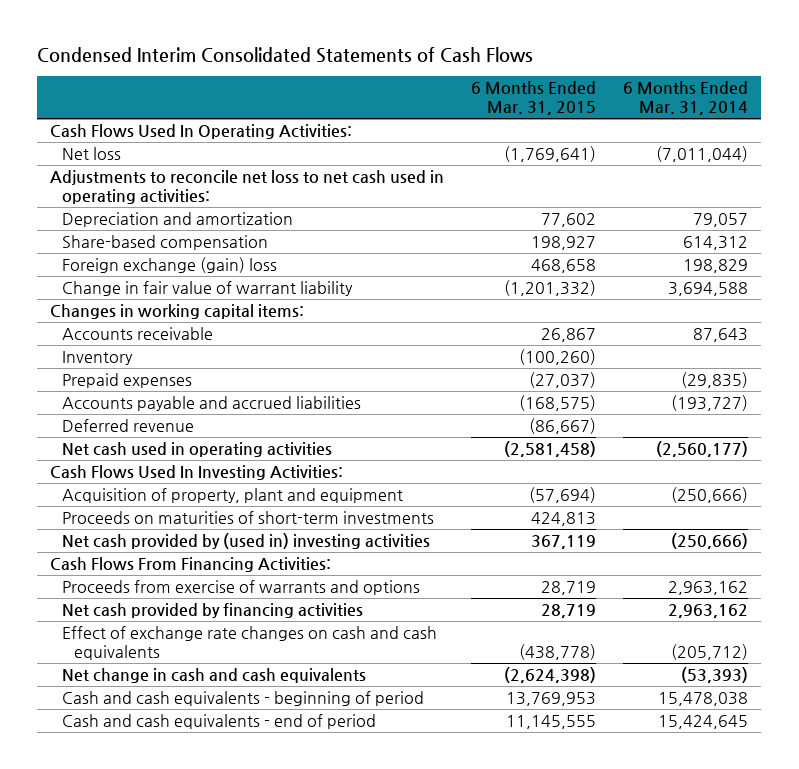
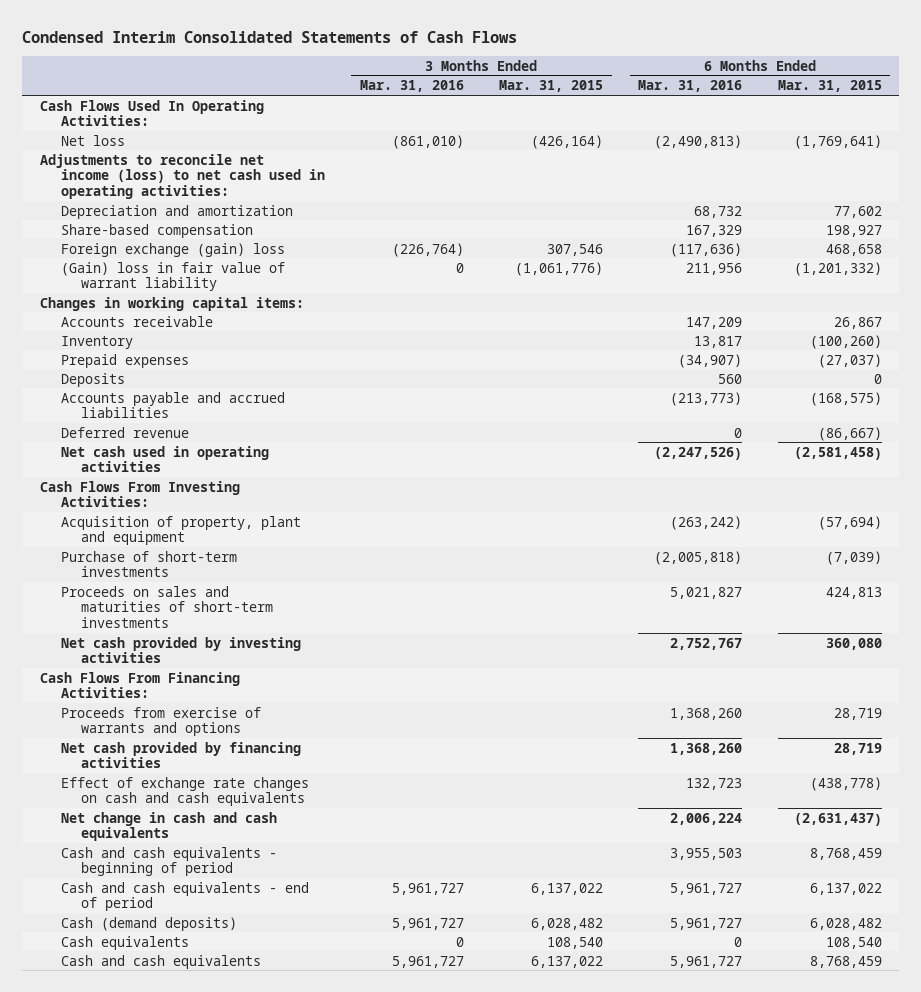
- | 6 Months Ended Mar. 31, 2015 | 6 Months Ended Mar. 31, 2014
+ | 3 Months Ended Mar. 31, 2016 | 3 Months Ended Mar. 31, 2015 | 6 Months Ended Mar. 31, 2016 | 6 Months Ended Mar. 31, 2015
- Adjustments to reconcile net loss to net cash used in operating activities:
+ Adjustments to reconcile net income (loss) to net cash used in operating activities:
- Change in fair value of warrant liability | (1,201,332) | 3,694,588
+ (Gain) loss in fair value of warrant liability | 0 | (1,061,776) | 211,956 | (1,201,332)
+ Deposits | | | 560 | 0
- Cash Flows Used In Investing Activities:
+ Cash Flows From Investing Activities:
- Proceeds on maturities of short-term investments | 424,813 |
- Net cash provided by (used in) investing activities | 367,119 | (250,666)
+ Purchase of short-term investments | | | (2,005,818) | (7,039)
+ Proceeds on sales and maturities of short-term investments | | | 5,021,827 | 424,813
+ Net cash provided by investing activities | | | 2,752,767 | 360,080
- Net change in cash and cash equivalents | (2,624,398) | (53,393)
- Cash and cash equivalents - beginning of period | 13,769,953 | 15,478,038
- Cash and cash equivalents - end of period | 11,145,555 | 15,424,645
+ Net change in cash and cash equivalents | | | 2,006,224 | (2,631,437)
+ Cash and cash equivalents - beginning of period | | | 3,955,503 | 8,768,459
+ Cash and cash equivalents - end of period | 5,961,727 | 6,137,022 | 5,961,727 | 6,137,022
+ Cash (demand deposits) | 5,961,727 | 6,028,482 | 5,961,727 | 6,028,482
+ Cash equivalents | 0 | 108,540 | 0 | 108,540
+ Cash and cash equivalents | 5,961,727 | 6,137,022 | 5,961,727 | 8,768,459

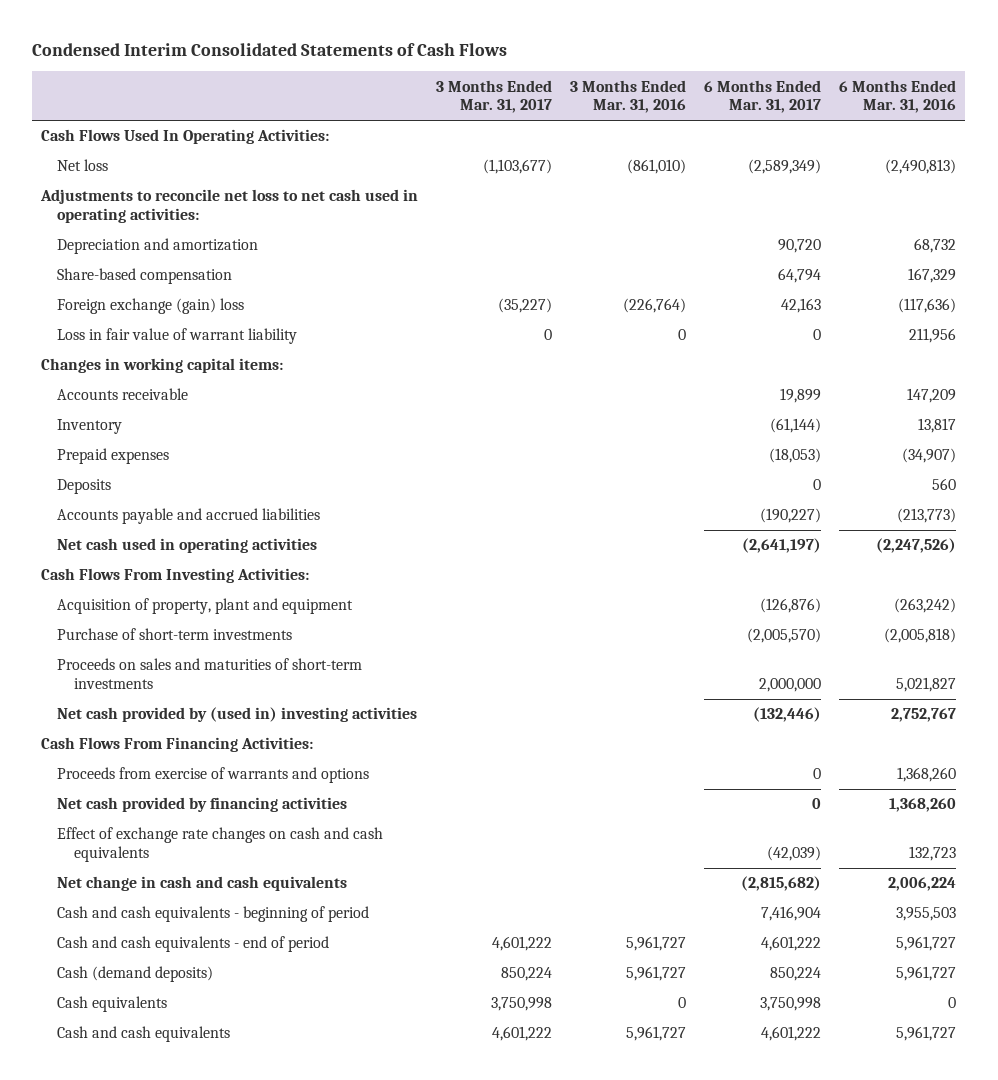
- | 3 Months Ended Mar. 31, 2016 | 3 Months Ended Mar. 31, 2015 | 6 Months Ended Mar. 31, 2016 | 6 Months Ended Mar. 31, 2015
+ | 3 Months Ended Mar. 31, 2017 | 3 Months Ended Mar. 31, 2016 | 6 Months Ended Mar. 31, 2017 | 6 Months Ended Mar. 31, 2016
- Adjustments to reconcile net income (loss) to net cash used in operating activities:
+ Adjustments to reconcile net loss to net cash used in operating activities:
- (Gain) loss in fair value of warrant liability | 0 | (1,061,776) | 211,956 | (1,201,332)
+ Loss in fair value of warrant liability | 0 | 0 | 0 | 211,956
- Deferred revenue | | | 0 | (86,667)
- Net cash provided by investing activities | | | 2,752,767 | 360,080
+ Net cash provided by (used in) investing activities | | | (132,446) | 2,752,767

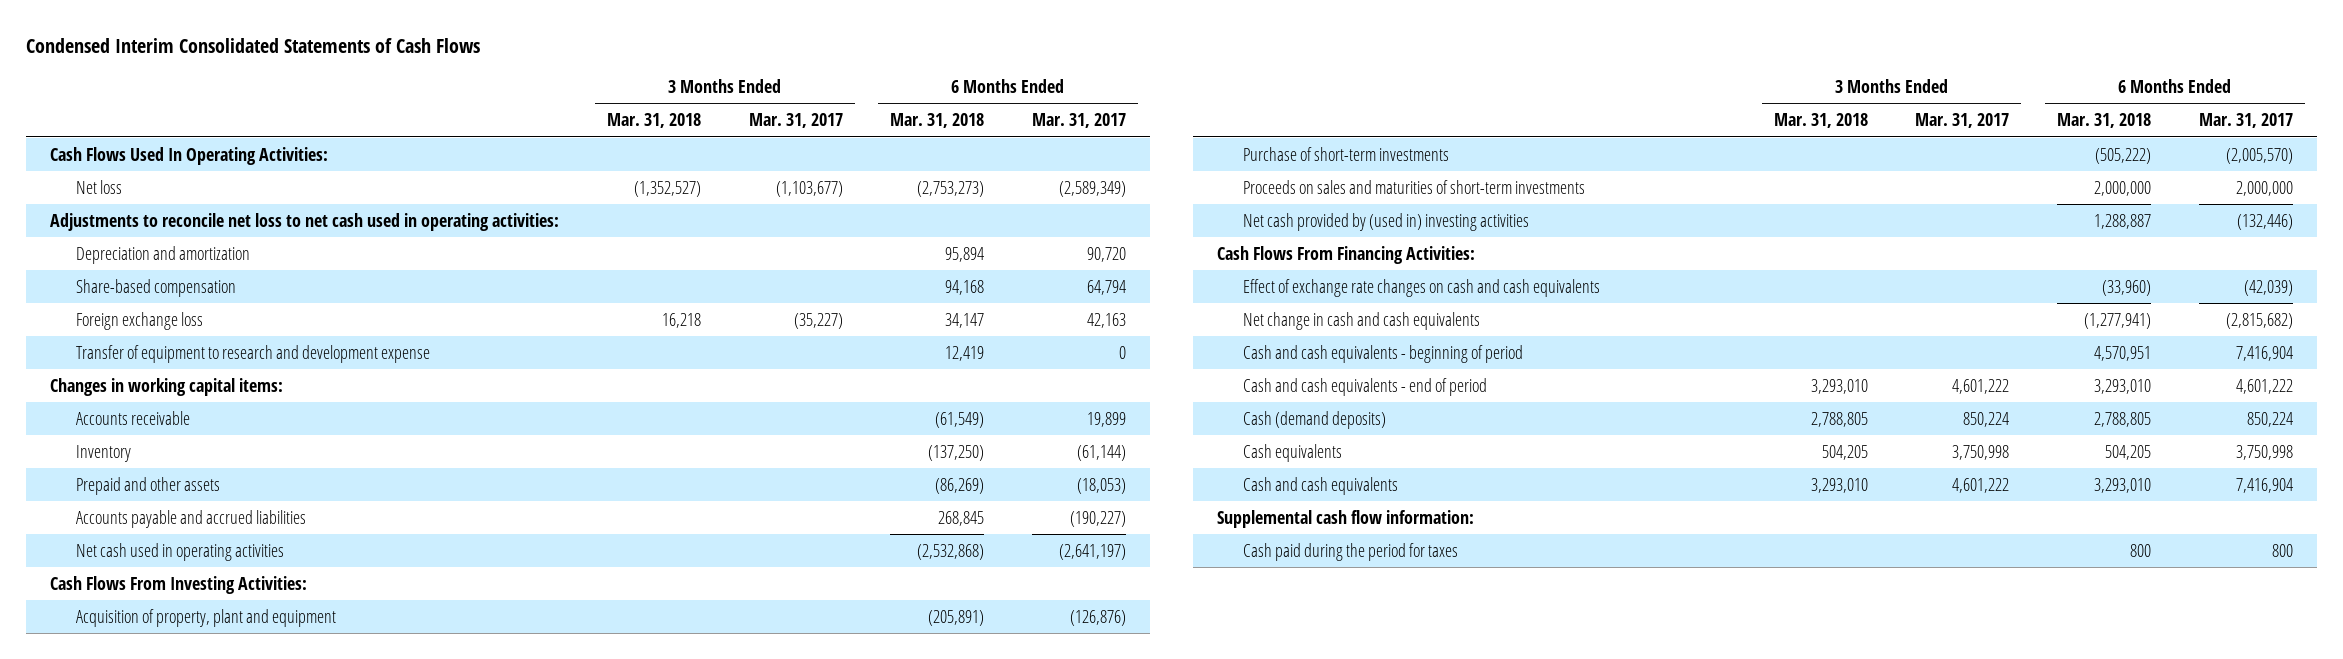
- | 3 Months Ended Mar. 31, 2017 | 3 Months Ended Mar. 31, 2016 | 6 Months Ended Mar. 31, 2017 | 6 Months Ended Mar. 31, 2016
+ | 3 Months Ended Mar. 31, 2018 | 3 Months Ended Mar. 31, 2017 | 6 Months Ended Mar. 31, 2018 | 6 Months Ended Mar. 31, 2017
- Foreign exchange (gain) loss | (35,227) | (226,764) | 42,163 | (117,636)
- Loss in fair value of warrant liability | 0 | 0 | 0 | 211,956
+ Foreign exchange loss | 16,218 | (35,227) | 34,147 | 42,163
+ Transfer of equipment to research and development expense | | | 12,419 | 0
- Prepaid expenses | | | (18,053) | (34,907)
- Deposits | | | 0 | 560
+ Prepaid and other assets | | | (86,269) | (18,053)
- Proceeds from exercise of warrants and options | | | 0 | 1,368,260
- Net cash provided by financing activities | | | 0 | 1,368,260
- Cash and cash equivalents | 4,601,222 | 5,961,727 | 4,601,222 | 5,961,727
+ Cash and cash equivalents | 3,293,010 | 4,601,222 | 3,293,010 | 7,416,904
+ Supplemental cash flow information:
+ Cash paid during the period for taxes | | | 800 | 800

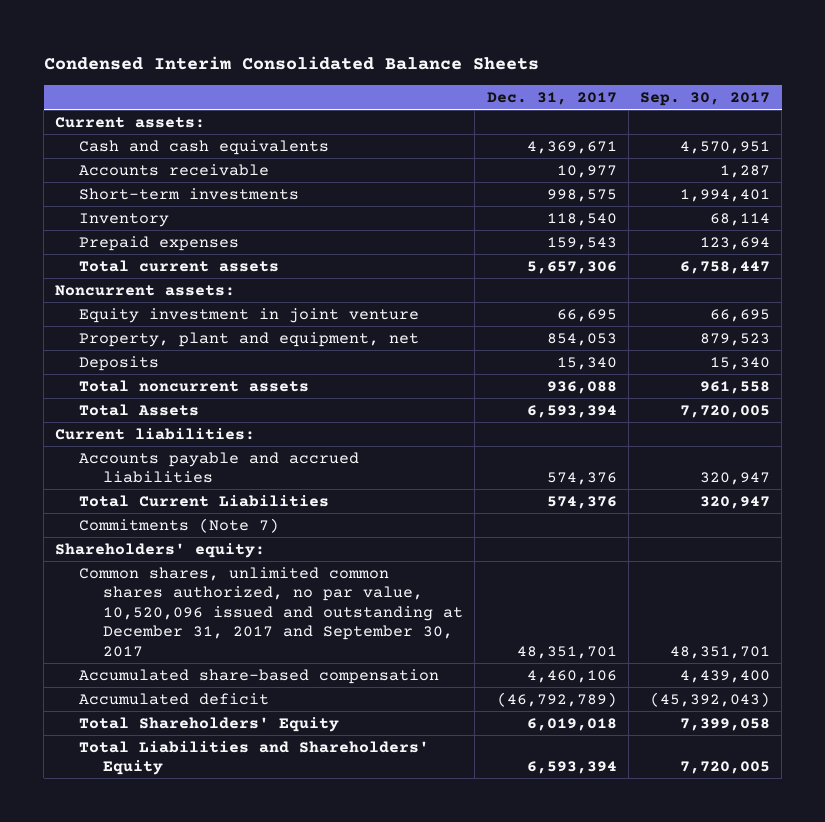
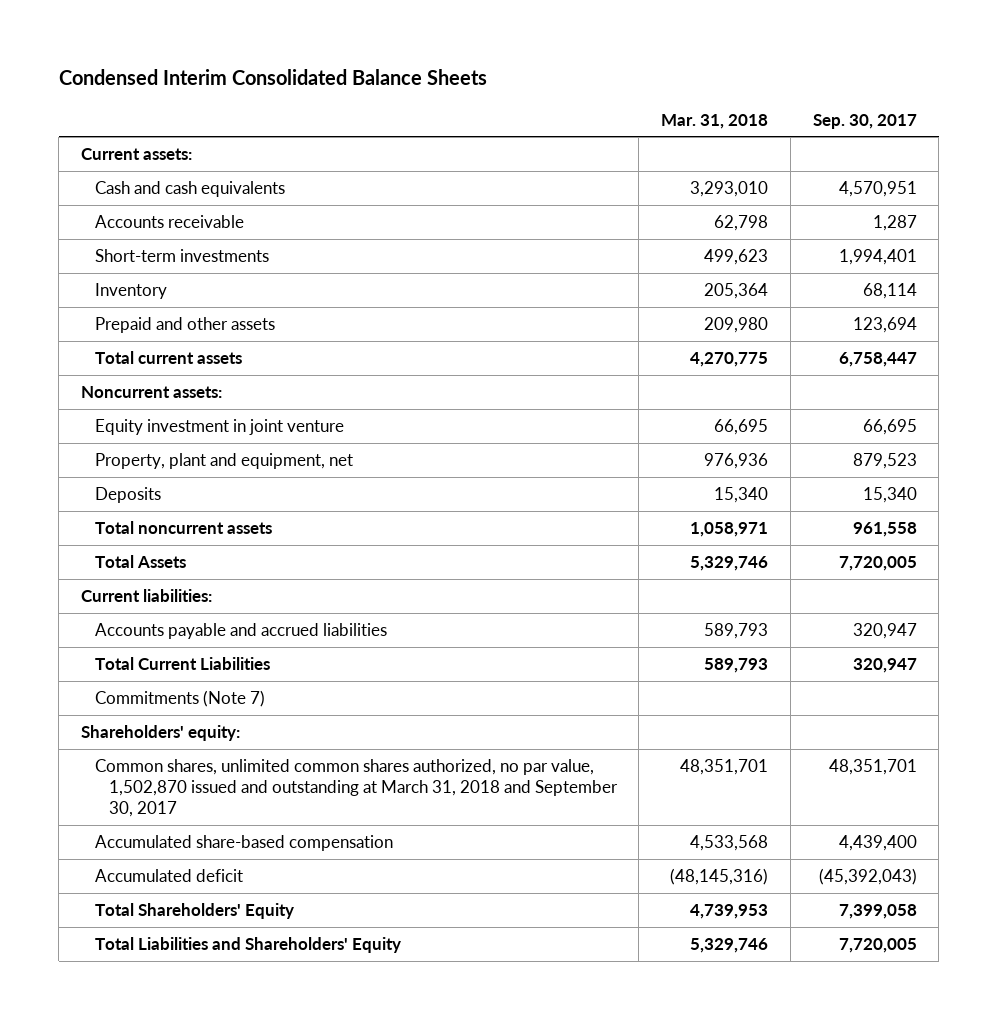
- | Dec. 31, 2017 | Sep. 30, 2017
+ | Mar. 31, 2018 | Sep. 30, 2017
- Prepaid expenses | 159,543 | 123,694
+ Prepaid and other assets | 209,980 | 123,694
- Common shares, unlimited common shares authorized, no par value, 10,520,096 issued and outstanding at December 31, 2017 and September 30, 2017 | 48,351,701 | 48,351,701
+ Common shares, unlimited common shares authorized, no par value, 1,502,870 issued and outstanding at March 31, 2018 and September 30, 2017 | 48,351,701 | 48,351,701

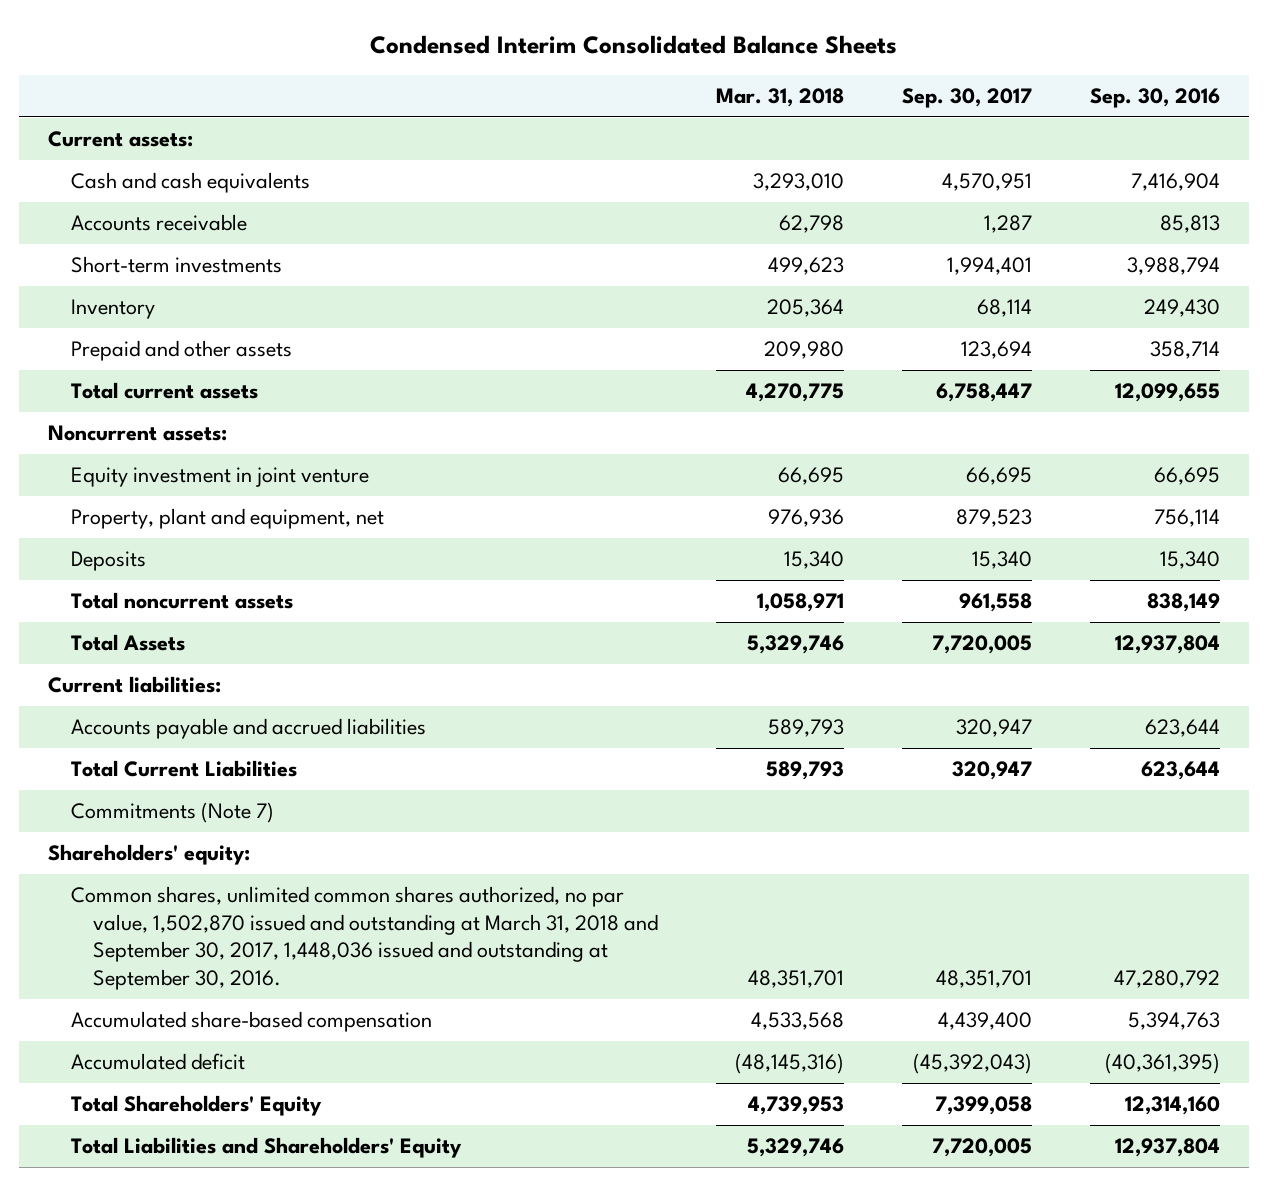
- | Mar. 31, 2018 | Sep. 30, 2017
+ | Mar. 31, 2018 | Sep. 30, 2017 | Sep. 30, 2016
- Common shares, unlimited common shares authorized, no par value, 1,502,870 issued and outstanding at March 31, 2018 and September 30, 2017 | 48,351,701 | 48,351,701
+ Common shares, unlimited common shares authorized, no par value, 1,502,870 issued and outstanding at March 31, 2018 and September 30, 2017, 1,448,036 issued and outstanding at September 30, 2016. | 48,351,701 | 48,351,701 | 47,280,792

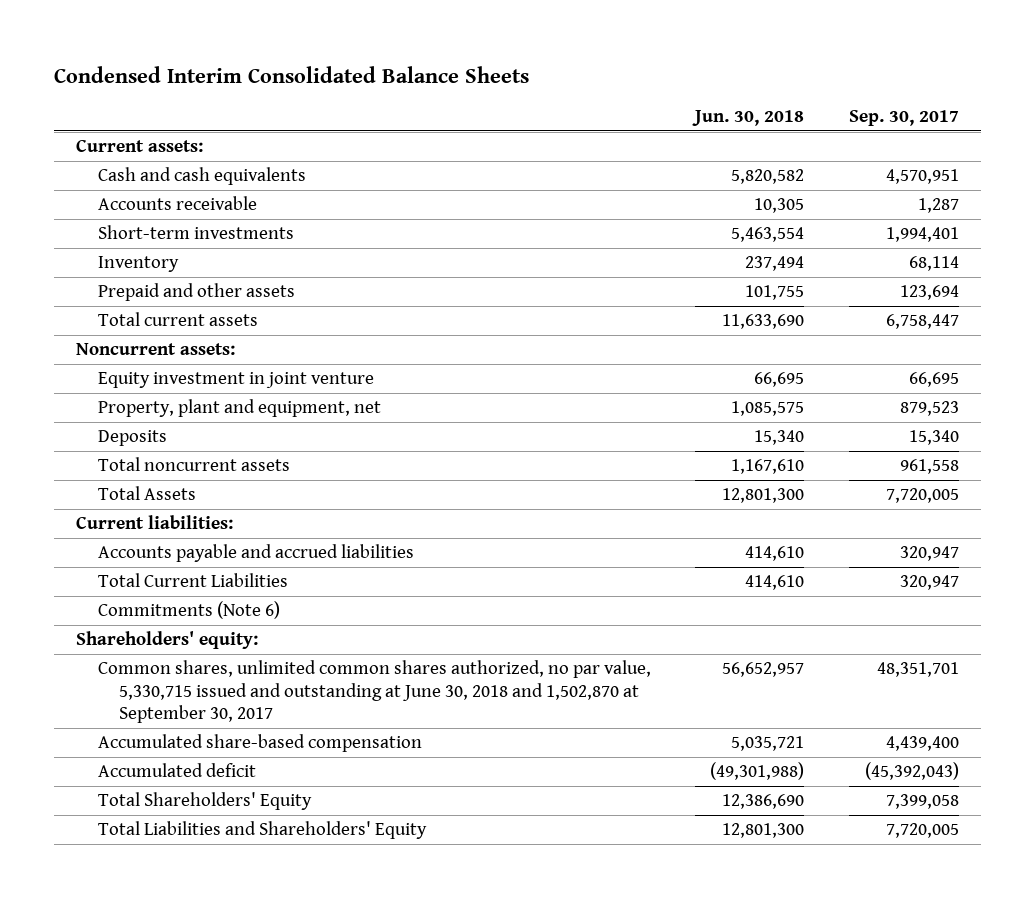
- | Mar. 31, 2018 | Sep. 30, 2017 | Sep. 30, 2016
+ | Jun. 30, 2018 | Sep. 30, 2017
- Commitments (Note 7)
+ Commitments (Note 6)
- Common shares, unlimited common shares authorized, no par value, 1,502,870 issued and outstanding at March 31, 2018 and September 30, 2017, 1,448,036 issued and outstanding at September 30, 2016. | 48,351,701 | 48,351,701 | 47,280,792
+ Common shares, unlimited common shares authorized, no par value, 5,330,715 issued and outstanding at June 30, 2018 and 1,502,870 at September 30, 2017 | 56,652,957 | 48,351,701

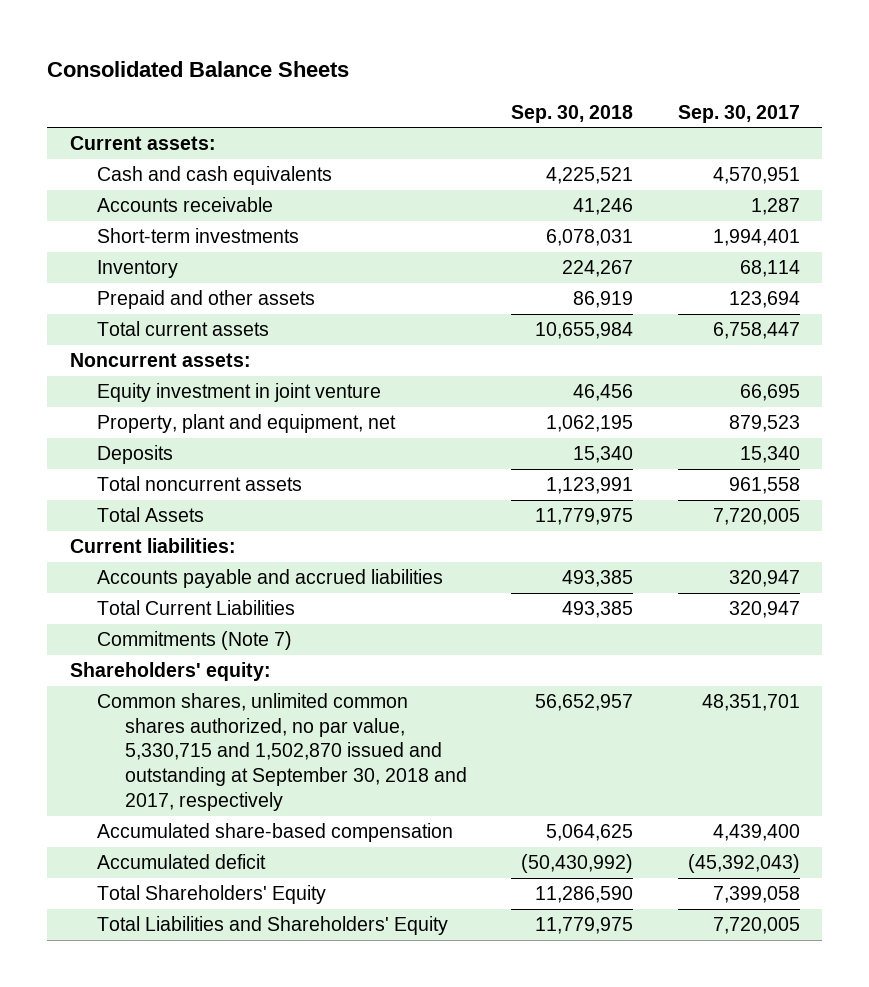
- Condensed Interim Consolidated Balance Sheets
+ Consolidated Balance Sheets
- | Jun. 30, 2018 | Sep. 30, 2017
+ | Sep. 30, 2018 | Sep. 30, 2017
- Commitments (Note 6)
+ Commitments (Note 7)
- Common shares, unlimited common shares authorized, no par value, 5,330,715 issued and outstanding at June 30, 2018 and 1,502,870 at September 30, 2017 | 56,652,957 | 48,351,701
+ Common shares, unlimited common shares authorized, no par value, 5,330,715 and 1,502,870 issued and outstanding at September 30, 2018 and 2017, respectively | 56,652,957 | 48,351,701

